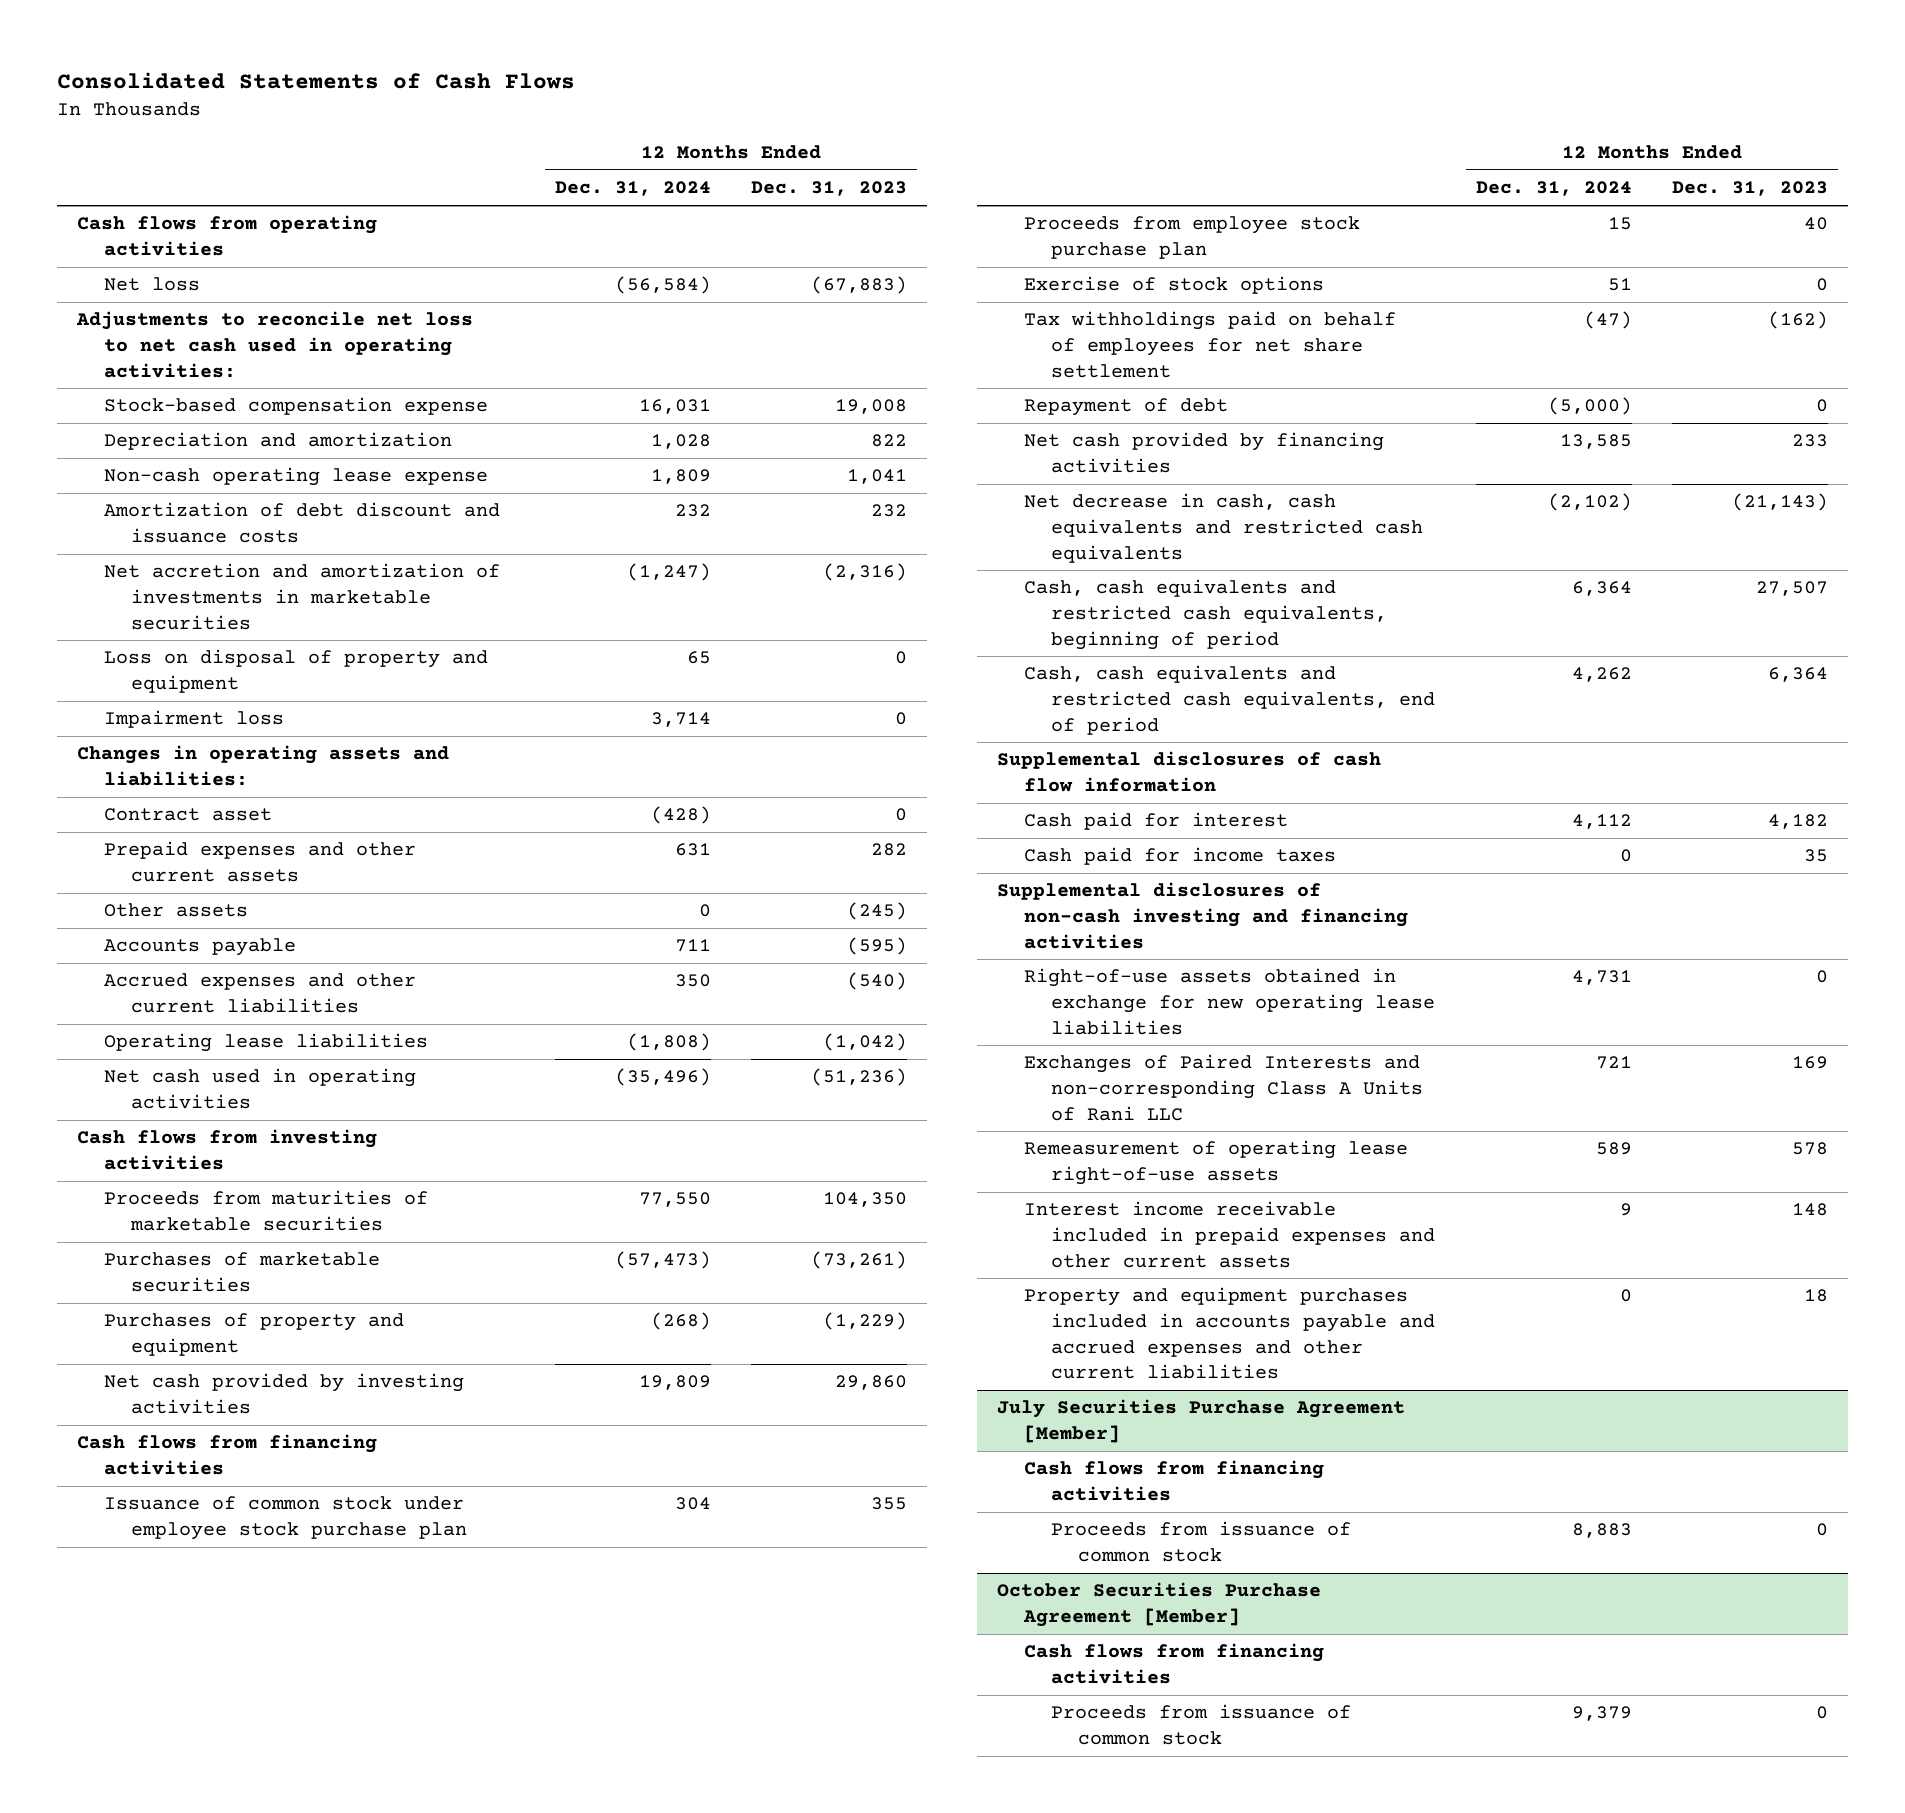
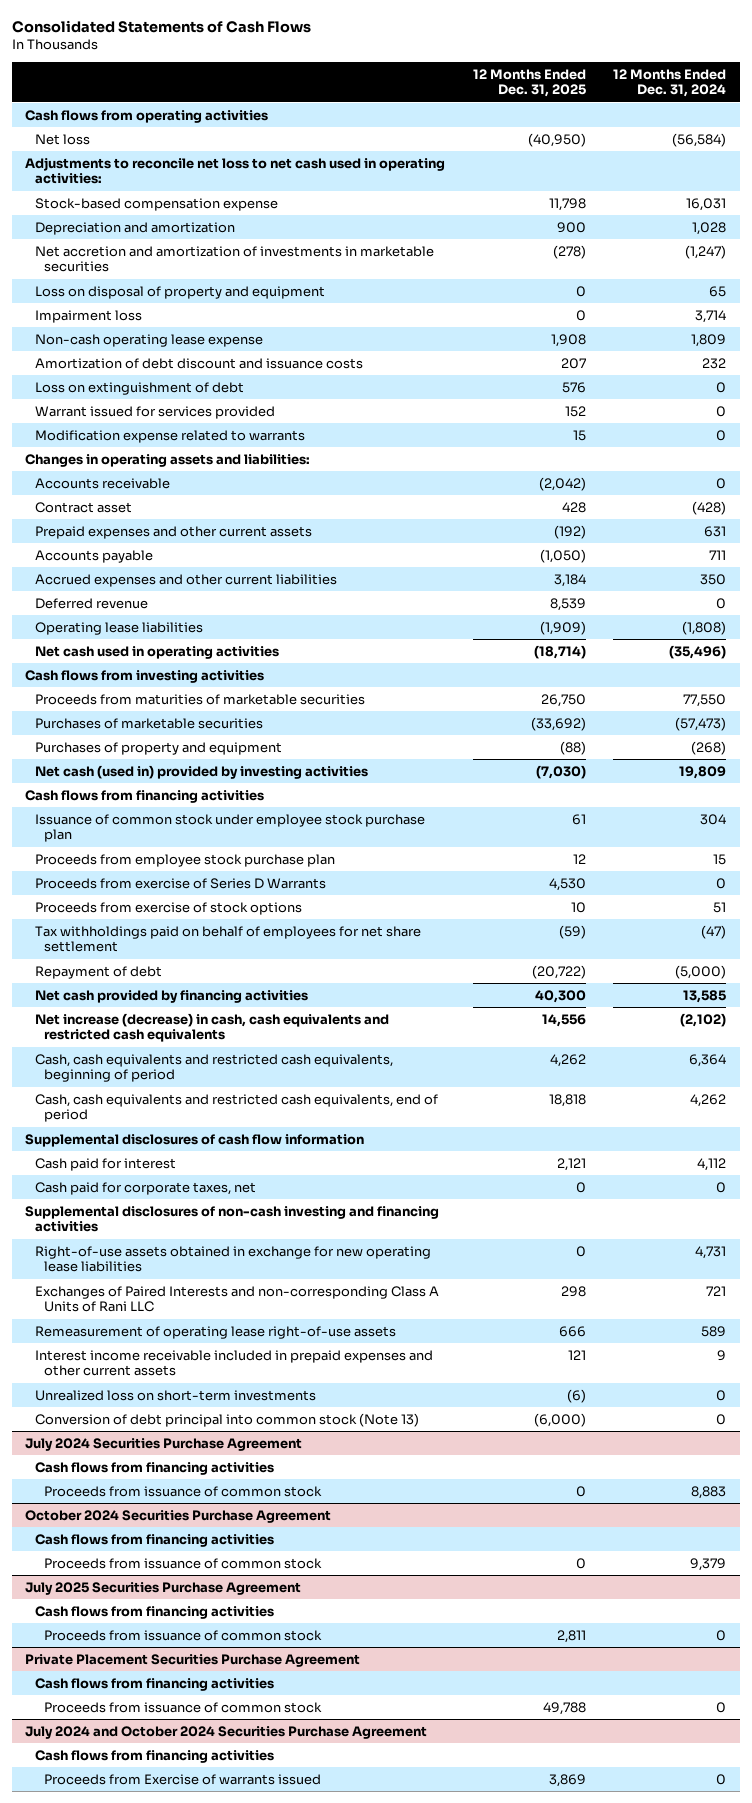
- | 12 Months Ended Dec. 31, 2024 | 12 Months Ended Dec. 31, 2023
+ | 12 Months Ended Dec. 31, 2025 | 12 Months Ended Dec. 31, 2024
moved down: Non-cash operating lease expense | 1,908 | 1,809
moved down: Amortization of debt discount and issuance costs | 207 | 232
+ Loss on extinguishment of debt | 576 | 0
+ Warrant issued for services provided | 152 | 0
+ Modification expense related to warrants | 15 | 0
+ Accounts receivable | (2,042) | 0
- Other assets | 0 | (245)
+ Deferred revenue | 8,539 | 0
- Net cash provided by investing activities | 19,809 | 29,860
+ Net cash (used in) provided by investing activities | (7,030) | 19,809
- Exercise of stock options | 51 | 0
+ Proceeds from exercise of Series D Warrants | 4,530 | 0
+ Proceeds from exercise of stock options | 10 | 51
- Net decrease in cash, cash equivalents and restricted cash equivalents | (2,102) | (21,143)
+ Net increase (decrease) in cash, cash equivalents and restricted cash equivalents | 14,556 | (2,102)
- Cash paid for income taxes | 0 | 35
+ Cash paid for corporate taxes, net | 0 | 0
- Property and equipment purchases included in accounts payable and accrued expenses and other current liabilities | 0 | 18
- July Securities Purchase Agreement [Member]
+ Unrealized loss on short-term investments | (6) | 0
+ Conversion of debt principal into common stock (Note 13) | (6,000) | 0
+ July 2024 Securities Purchase Agreement
- October Securities Purchase Agreement [Member]
+ October 2024 Securities Purchase Agreement
+ July 2025 Securities Purchase Agreement
+ Cash flows from financing activities
+ Proceeds from issuance of common stock | 2,811 | 0
+ Private Placement Securities Purchase Agreement
+ Cash flows from financing activities
+ Proceeds from issuance of common stock | 49,788 | 0
+ July 2024 and October 2024 Securities Purchase Agreement
+ Cash flows from financing activities
+ Proceeds from Exercise of warrants issued | 3,869 | 0

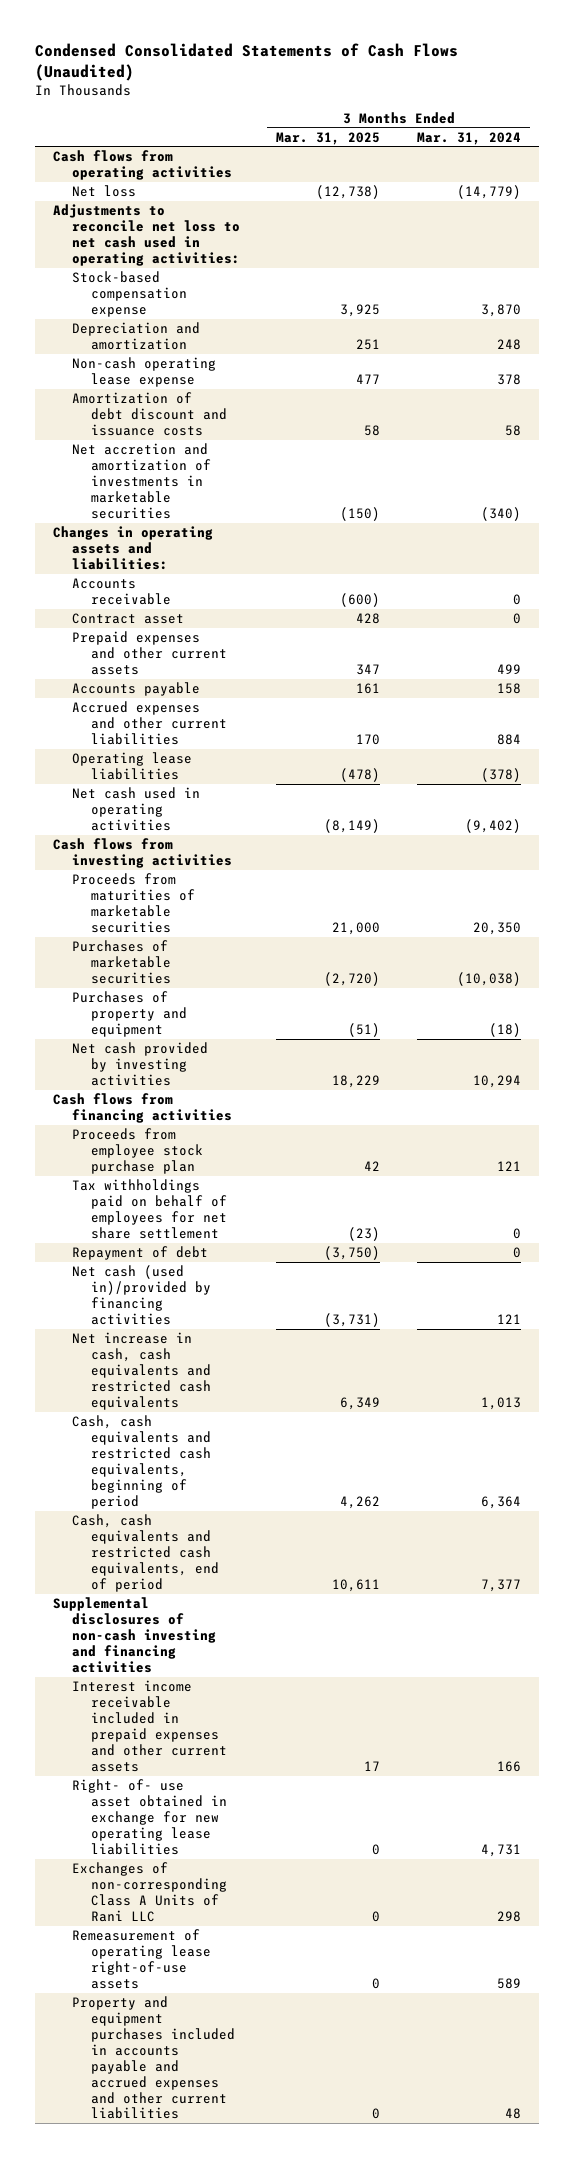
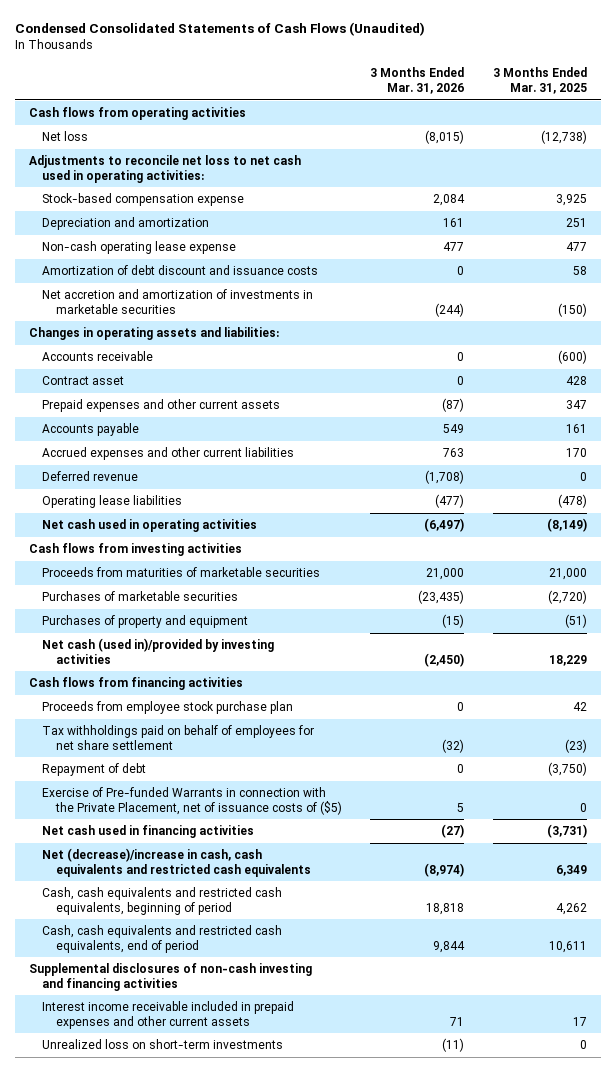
- | 3 Months Ended Mar. 31, 2025 | 3 Months Ended Mar. 31, 2024
+ | 3 Months Ended Mar. 31, 2026 | 3 Months Ended Mar. 31, 2025
+ Deferred revenue | (1,708) | 0
- Net cash provided by investing activities | 18,229 | 10,294
+ Net cash (used in)/provided by investing activities | (2,450) | 18,229
- Net cash (used in)/provided by financing activities | (3,731) | 121
- Net increase in cash, cash equivalents and restricted cash equivalents | 6,349 | 1,013
+ Exercise of Pre-funded Warrants in connection with the Private Placement, net of issuance costs of ($5) | 5 | 0
+ Net cash used in financing activities | (27) | (3,731)
+ Net (decrease)/increase in cash, cash equivalents and restricted cash equivalents | (8,974) | 6,349
- Right- of- use asset obtained in exchange for new operating lease liabilities | 0 | 4,731
- Exchanges of non-corresponding Class A Units of Rani LLC | 0 | 298
- Remeasurement of operating lease right-of-use assets | 0 | 589
- Property and equipment purchases included in accounts payable and accrued expenses and other current liabilities | 0 | 48
+ Unrealized loss on short-term investments | (11) | 0

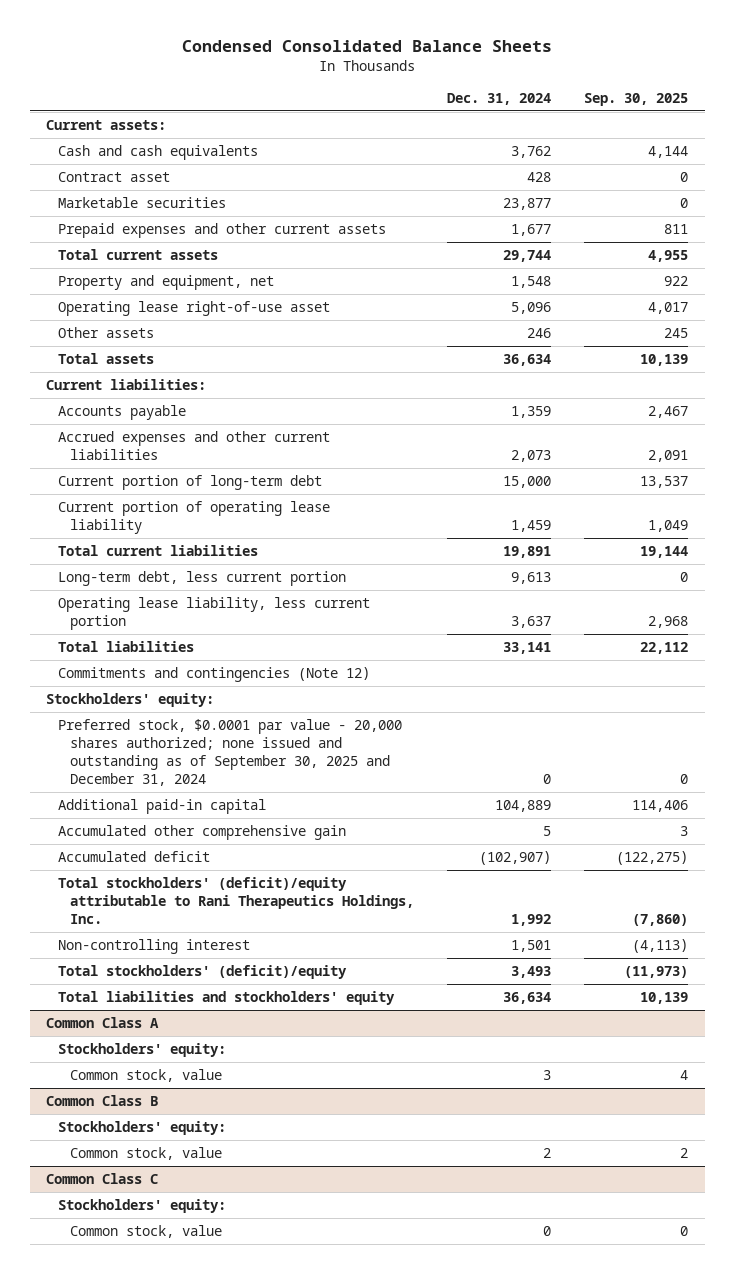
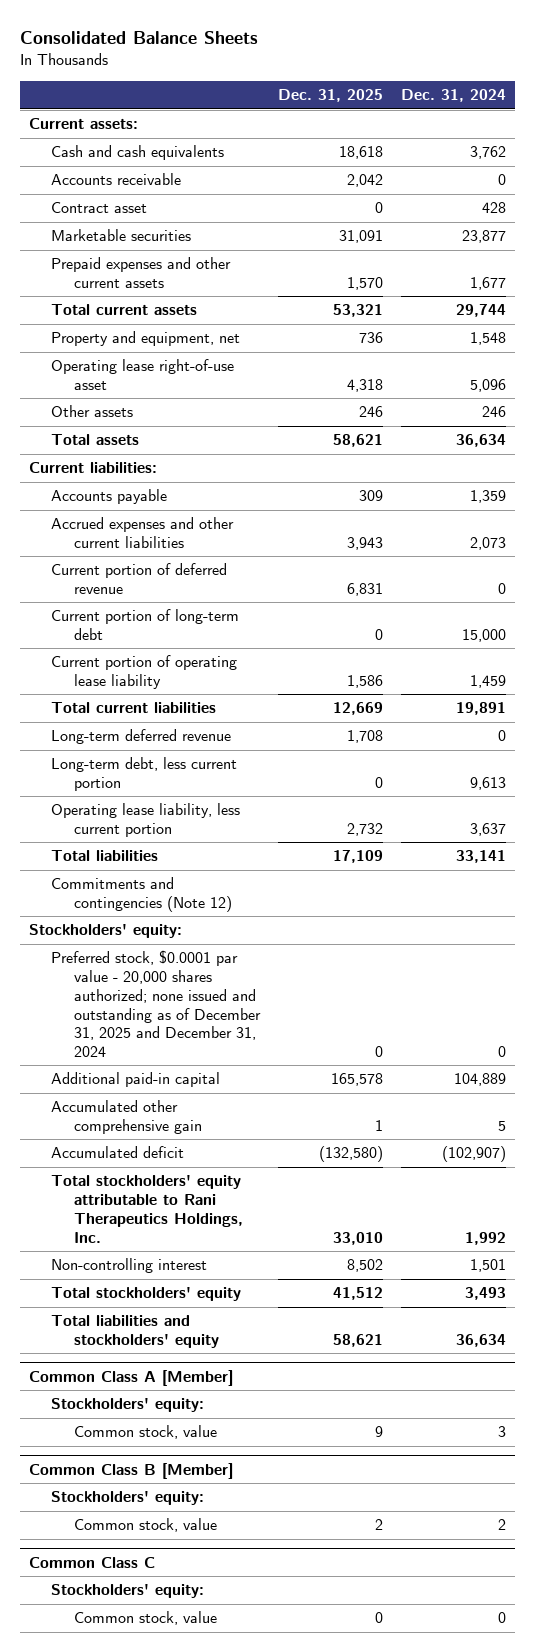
- Condensed Consolidated Balance Sheets
+ Consolidated Balance Sheets
- | Dec. 31, 2024 | Sep. 30, 2025
+ | Dec. 31, 2025 | Dec. 31, 2024
+ Accounts receivable | 2,042 | 0
+ Current portion of deferred revenue | 6,831 | 0
+ Long-term deferred revenue | 1,708 | 0
- Preferred stock, $0.0001 par value - 20,000 shares authorized; none issued and outstanding as of September 30, 2025 and December 31, 2024 | 0 | 0
+ Preferred stock, $0.0001 par value - 20,000 shares authorized; none issued and outstanding as of December 31, 2025 and December 31, 2024 | 0 | 0
- Total stockholders' (deficit)/equity attributable to Rani Therapeutics Holdings, Inc. | 1,992 | (7,860)
+ Total stockholders' equity attributable to Rani Therapeutics Holdings, Inc. | 33,010 | 1,992
- Total stockholders' (deficit)/equity | 3,493 | (11,973)
+ Total stockholders' equity | 41,512 | 3,493
- Common Class A
+ Common Class A [Member]
- Common Class B
+ Common Class B [Member]

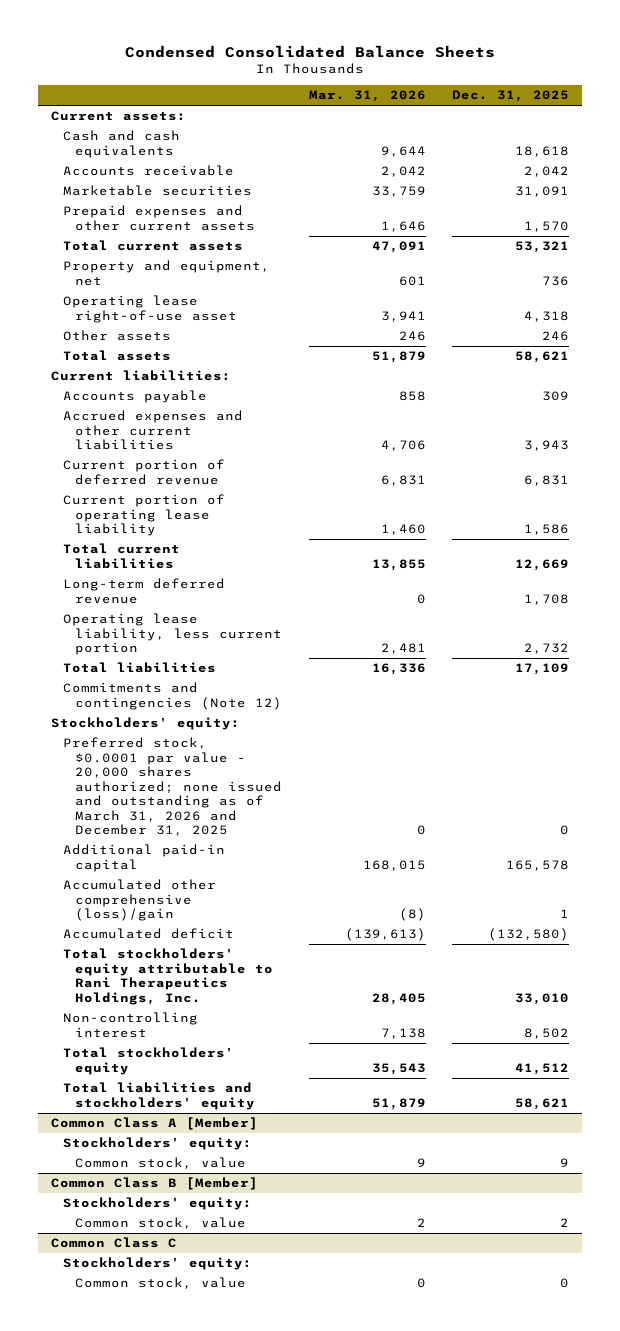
- Consolidated Balance Sheets
+ Condensed Consolidated Balance Sheets
- | Dec. 31, 2025 | Dec. 31, 2024
+ | Mar. 31, 2026 | Dec. 31, 2025
- Contract asset | 0 | 428
- Current portion of long-term debt | 0 | 15,000
- Long-term debt, less current portion | 0 | 9,613
- Preferred stock, $0.0001 par value - 20,000 shares authorized; none issued and outstanding as of December 31, 2025 and December 31, 2024 | 0 | 0
+ Preferred stock, $0.0001 par value - 20,000 shares authorized; none issued and outstanding as of March 31, 2026 and December 31, 2025 | 0 | 0
- Accumulated other comprehensive gain | 1 | 5
+ Accumulated other comprehensive (loss)/gain | (8) | 1

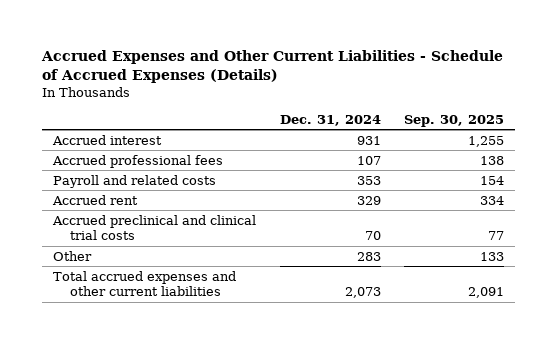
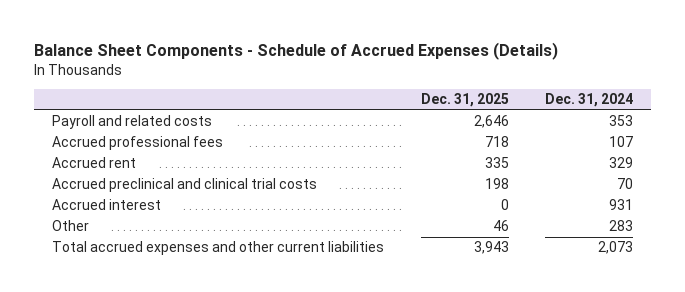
- Accrued Expenses and Other Current Liabilities - Schedule of Accrued Expenses (Details)
+ Balance Sheet Components - Schedule of Accrued Expenses (Details)
- | Dec. 31, 2024 | Sep. 30, 2025
+ | Dec. 31, 2025 | Dec. 31, 2024
moved down: Accrued professional fees | 718 | 107
moved down: Accrued interest | 0 | 931

